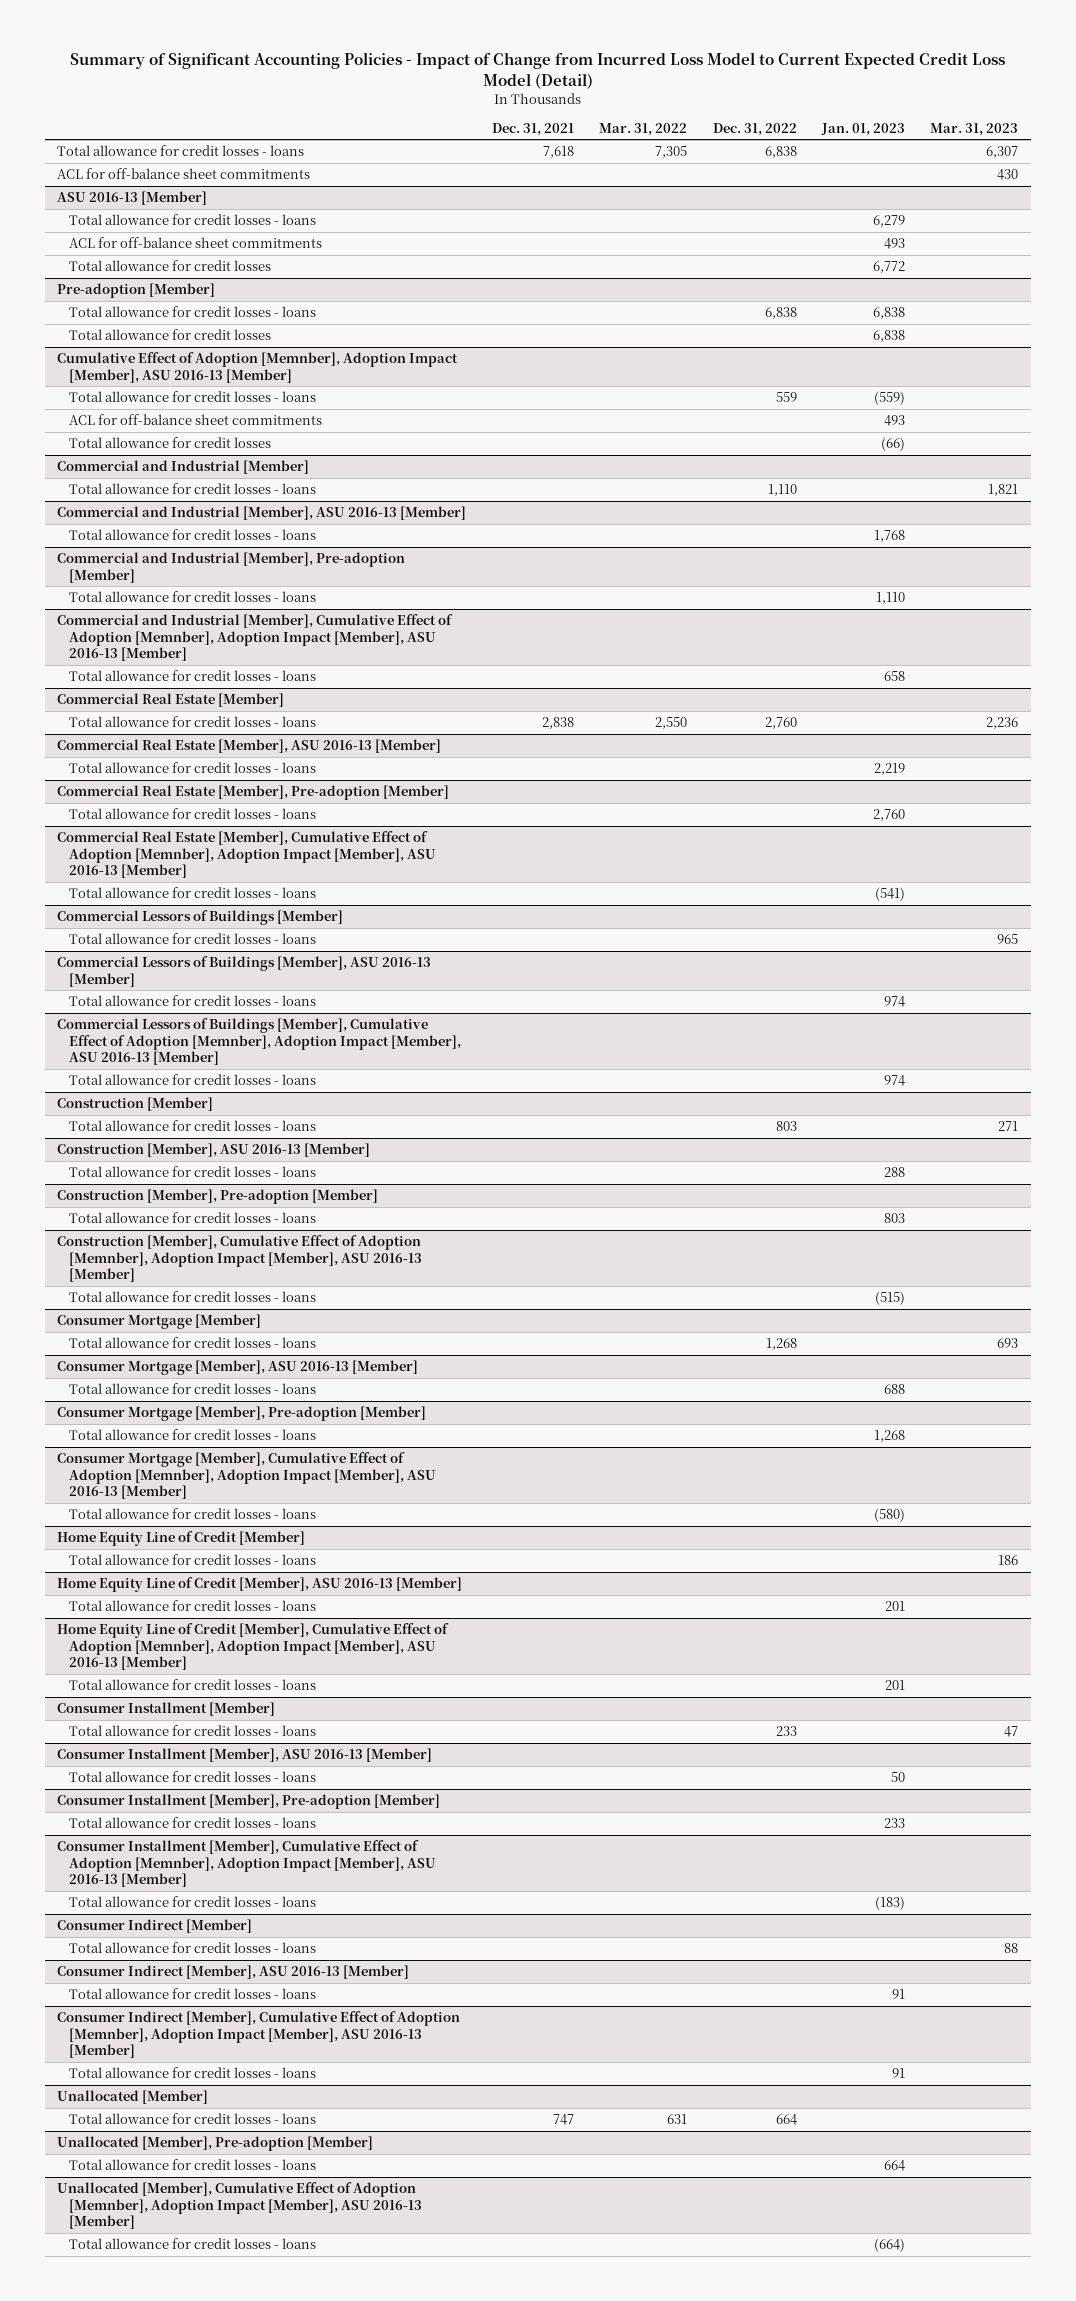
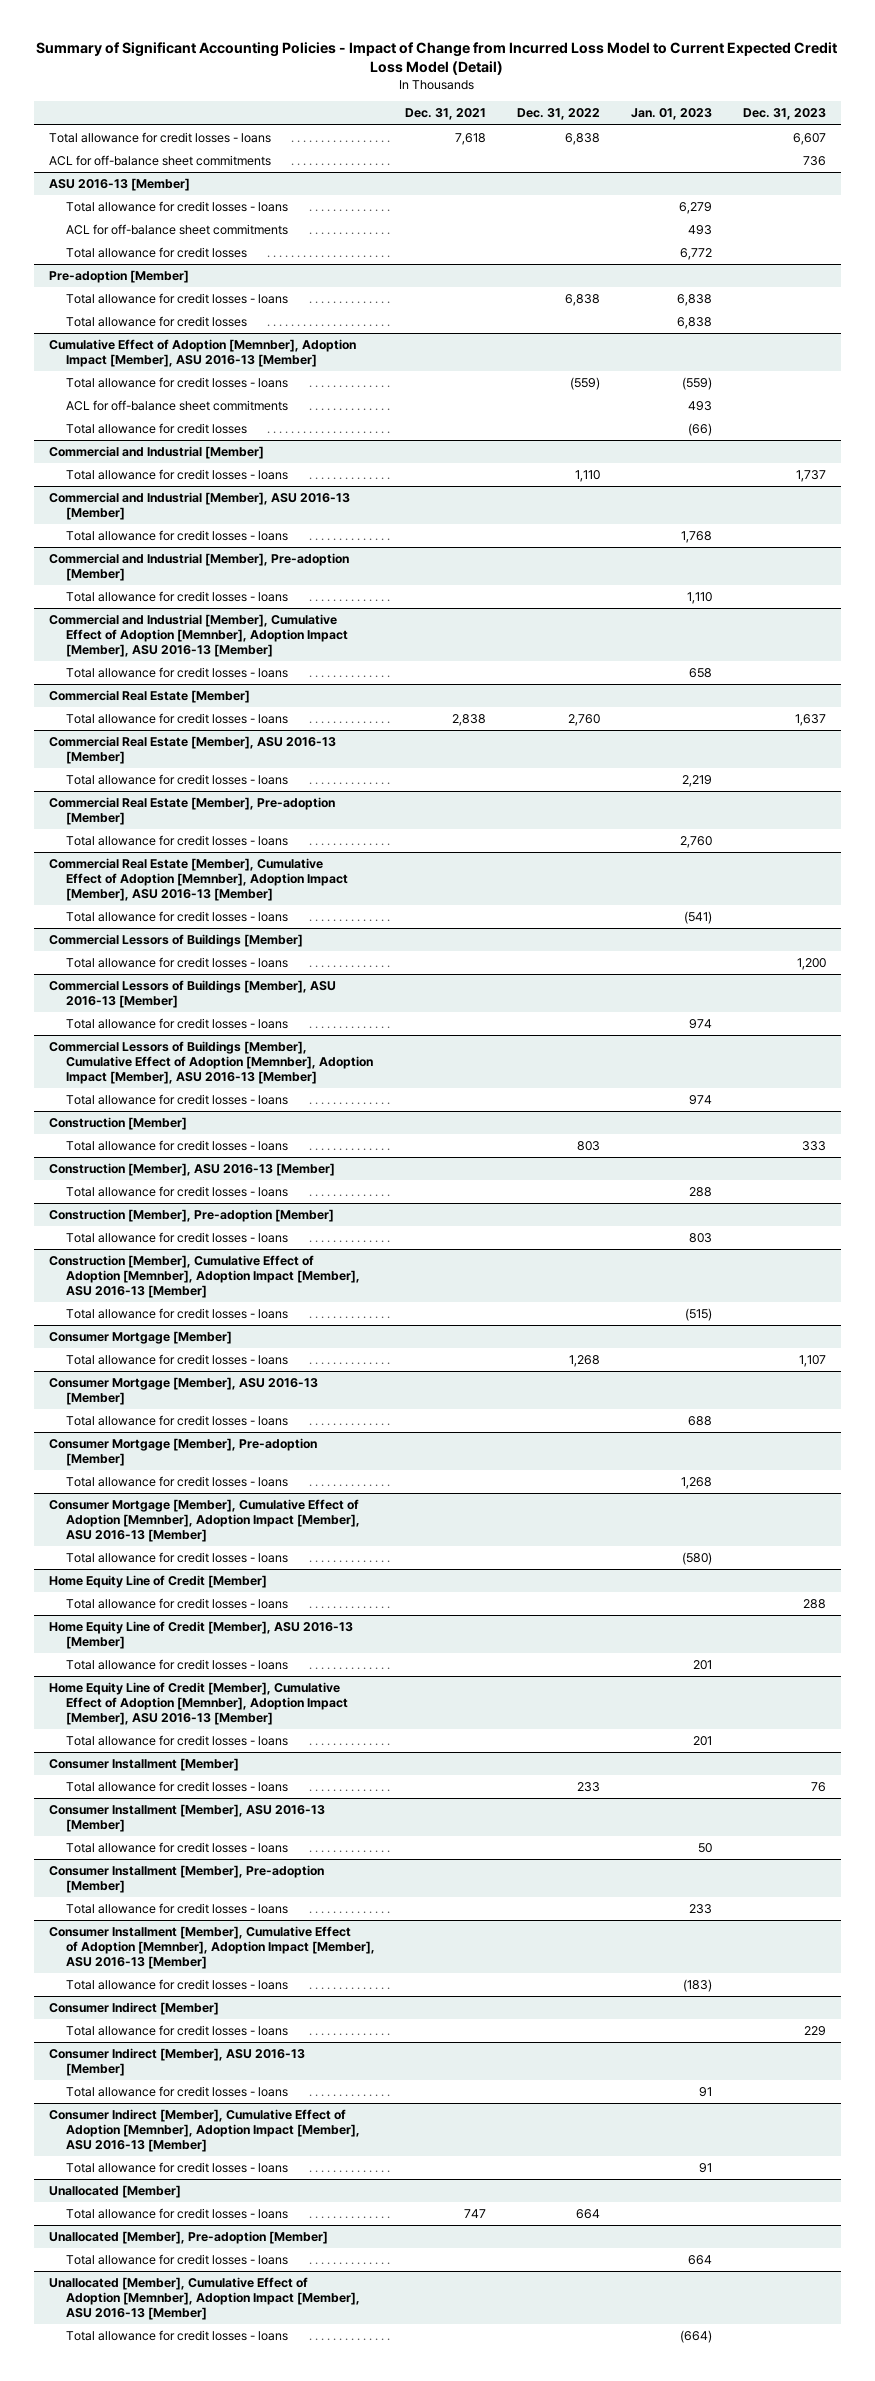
- | Dec. 31, 2021 | Mar. 31, 2022 | Dec. 31, 2022 | Jan. 01, 2023 | Mar. 31, 2023
+ | Dec. 31, 2021 | Dec. 31, 2022 | Jan. 01, 2023 | Dec. 31, 2023
@ Cumulative Effect of Adoption [Memnber], Adoption Impact [Member], ASU 2016-13 [Member]
- Total allowance for credit losses - loans | | | 559 | (559) |
+ Total allowance for credit losses - loans | | (559) | (559) |

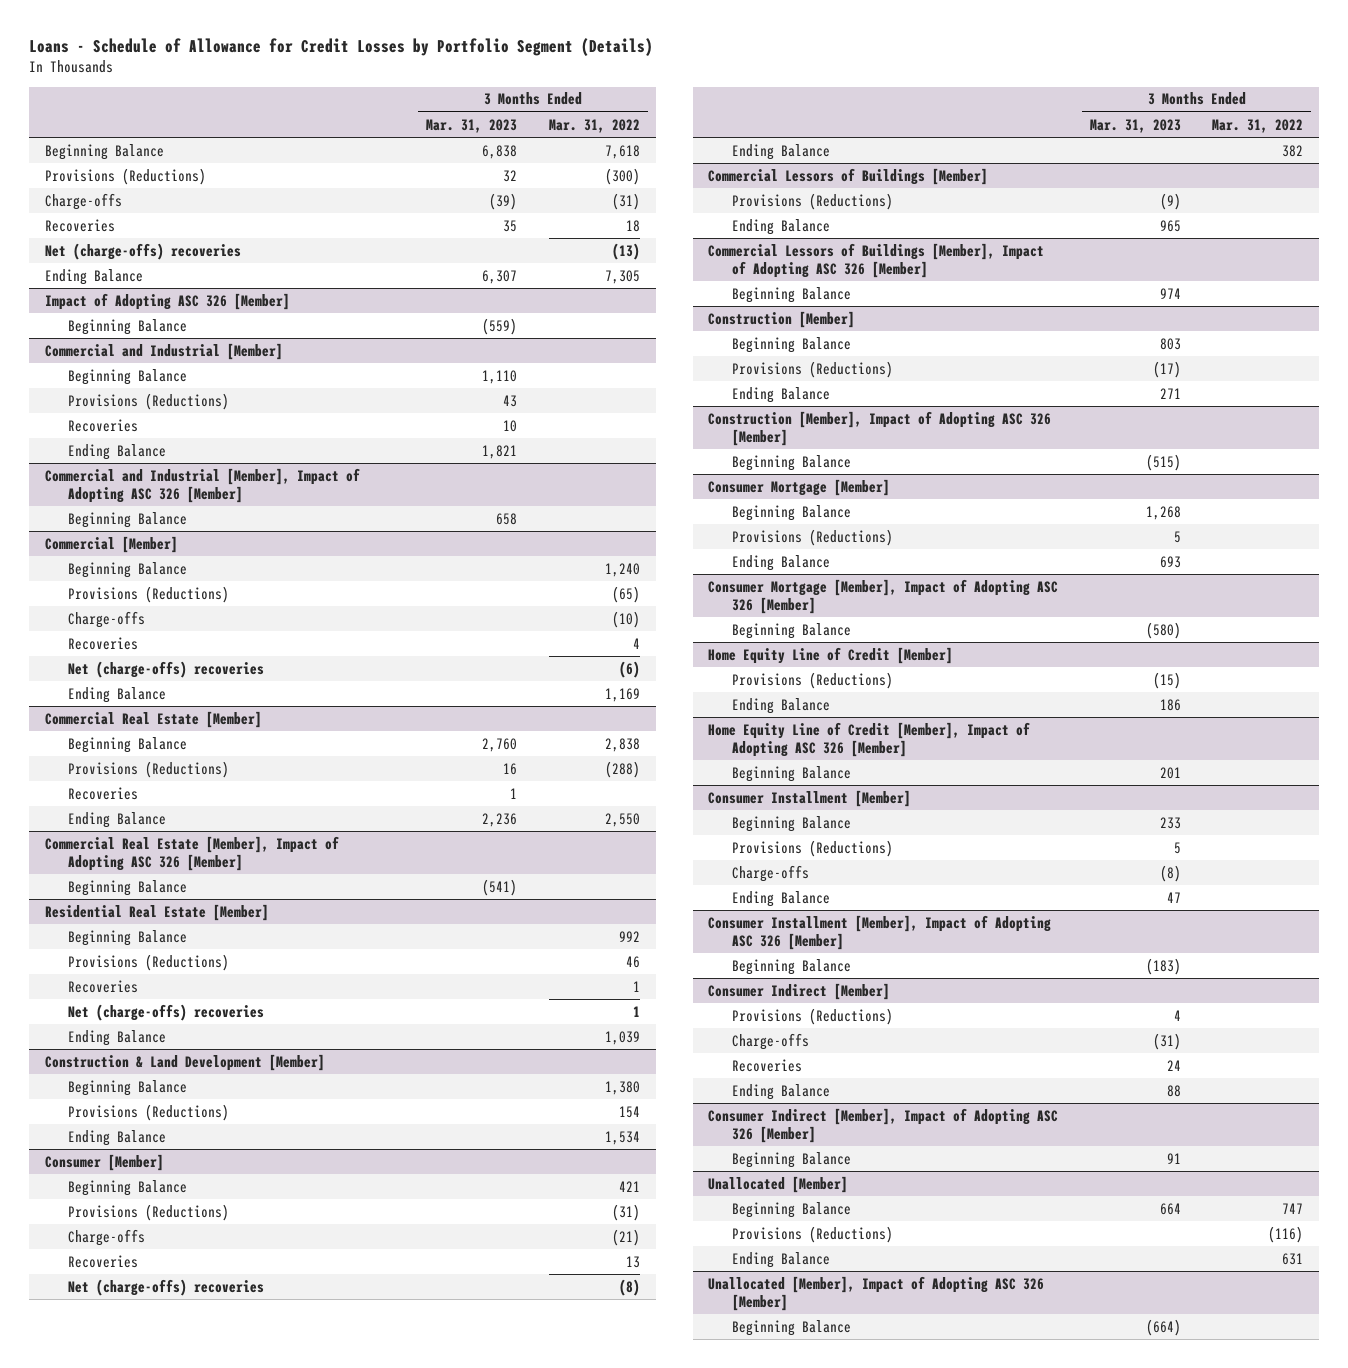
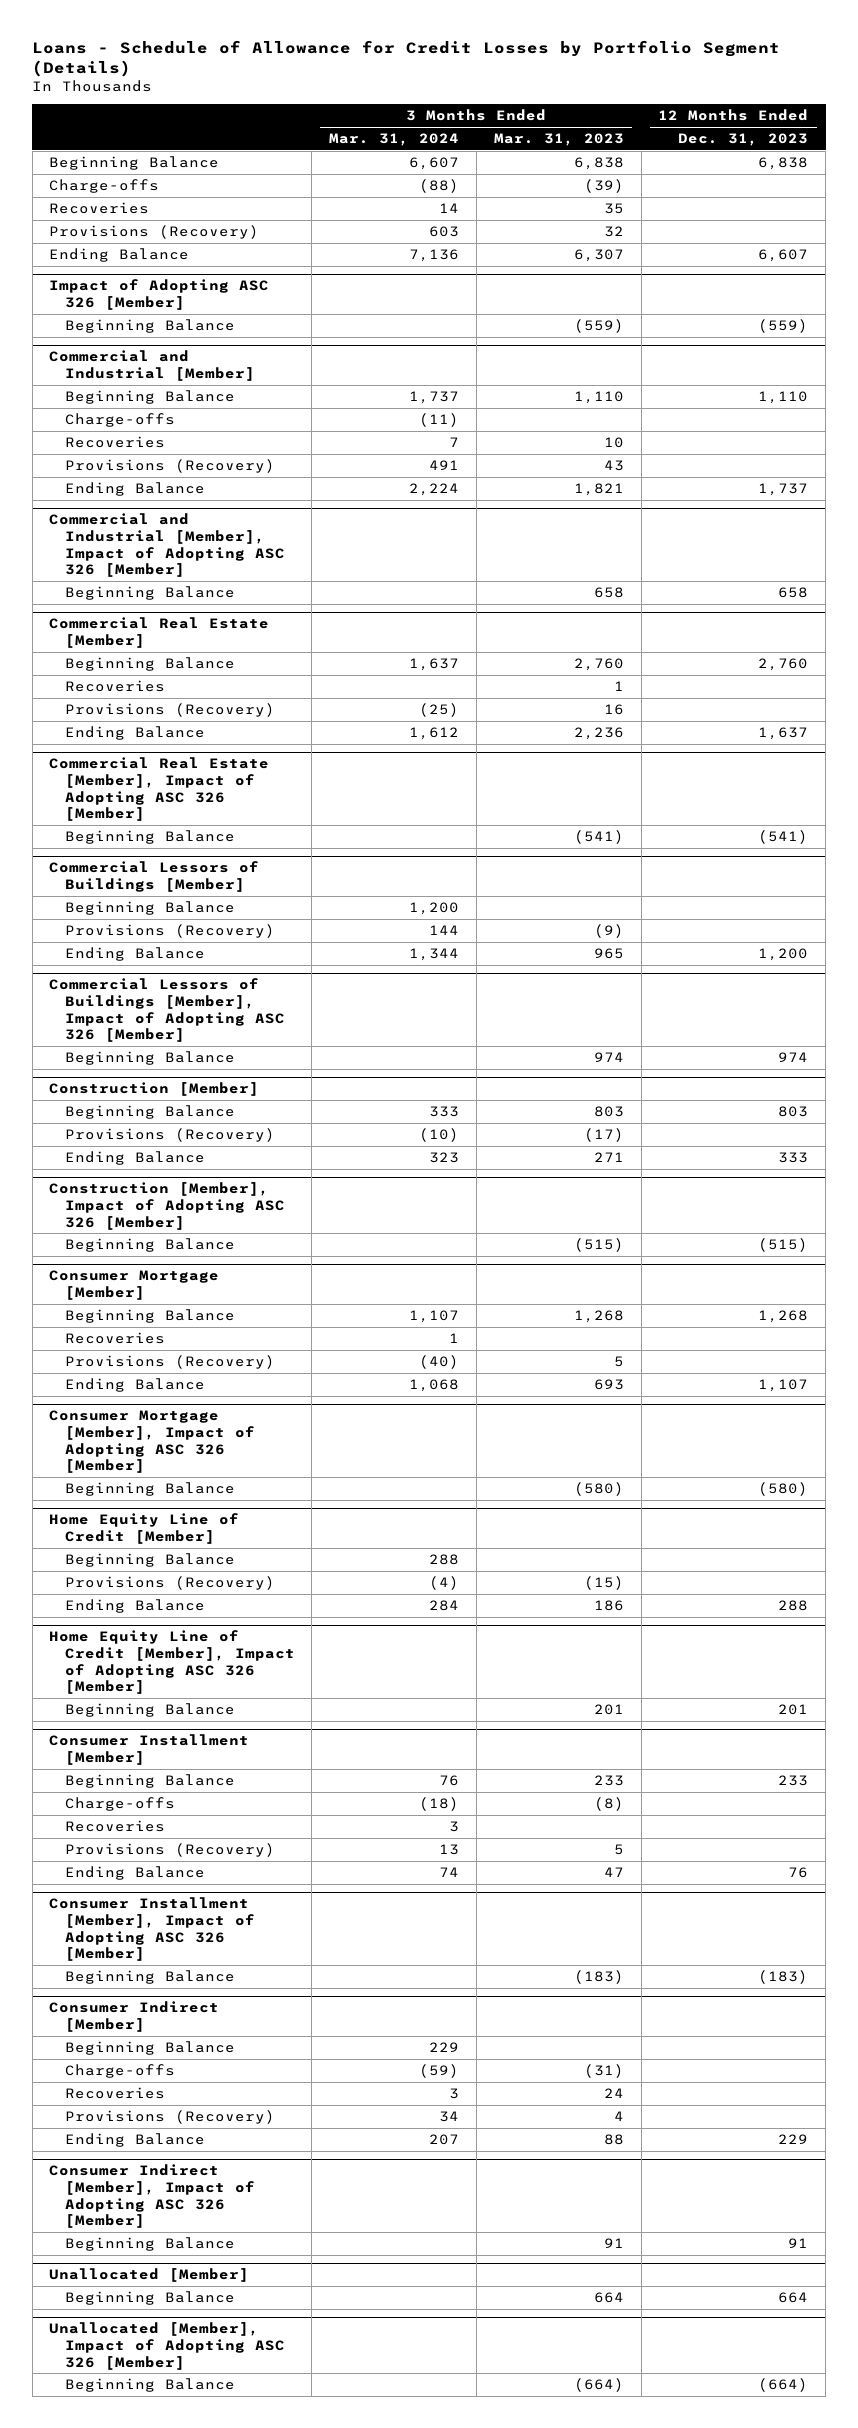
- | 3 Months Ended Mar. 31, 2023 | 3 Months Ended Mar. 31, 2022
+ | 3 Months Ended Mar. 31, 2024 | 3 Months Ended Mar. 31, 2023 | 12 Months Ended Dec. 31, 2023
- Provisions (Reductions) | 32 | (300)
- Net (charge-offs) recoveries | | (13)
+ Provisions (Recovery) | 603 | 32 |
@ Commercial and Industrial [Member]
- Provisions (Reductions) | 43 |
+ Charge-offs | (11) | |
+ Provisions (Recovery) | 491 | 43 |
- Commercial [Member]
- Beginning Balance | | 1,240
- Provisions (Reductions) | | (65)
- Charge-offs | | (10)
- Recoveries | | 4
- Net (charge-offs) recoveries | | (6)
- Ending Balance | | 1,169
@ Commercial Real Estate [Member]
- Provisions (Reductions) | 16 | (288)
+ Provisions (Recovery) | (25) | 16 |
- Residential Real Estate [Member]
- Beginning Balance | | 992
- Provisions (Reductions) | | 46
- Recoveries | | 1
- Net (charge-offs) recoveries | | 1
- Ending Balance | | 1,039
- Construction & Land Development [Member]
- Beginning Balance | | 1,380
- Provisions (Reductions) | | 154
- Ending Balance | | 1,534
- Consumer [Member]
- Beginning Balance | | 421
- Provisions (Reductions) | | (31)
- Charge-offs | | (21)
- Recoveries | | 13
- Net (charge-offs) recoveries | | (8)
- Ending Balance | | 382
@ Commercial Lessors of Buildings [Member]
- Provisions (Reductions) | (9) |
+ Beginning Balance | 1,200 | |
+ Provisions (Recovery) | 144 | (9) |
@ Construction [Member]
- Provisions (Reductions) | (17) |
+ Provisions (Recovery) | (10) | (17) |
@ Consumer Mortgage [Member]
- Provisions (Reductions) | 5 |
+ Recoveries | 1 | |
+ Provisions (Recovery) | (40) | 5 |
@ Home Equity Line of Credit [Member]
- Provisions (Reductions) | (15) |
+ Beginning Balance | 288 | |
+ Provisions (Recovery) | (4) | (15) |
@ Consumer Installment [Member]
- Provisions (Reductions) | 5 |
+ Recoveries | 3 | |
+ Provisions (Recovery) | 13 | 5 |
@ Consumer Indirect [Member]
- Provisions (Reductions) | 4 |
+ Beginning Balance | 229 | |
+ Provisions (Recovery) | 34 | 4 |
@ Unallocated [Member]
- Provisions (Reductions) | | (116)
- Ending Balance | | 631

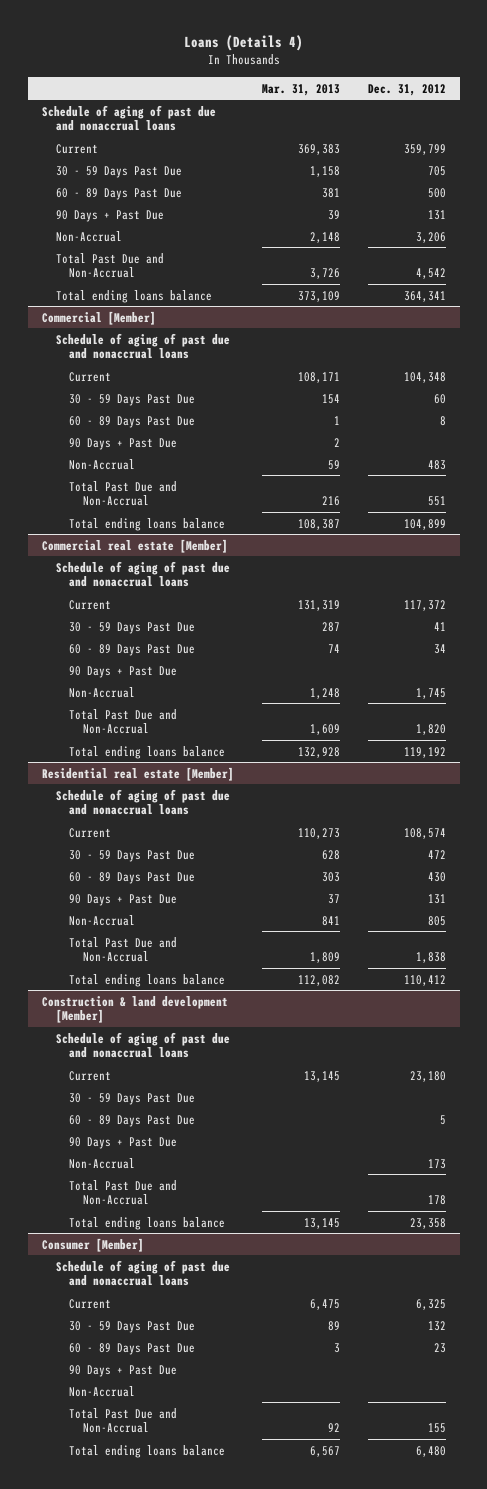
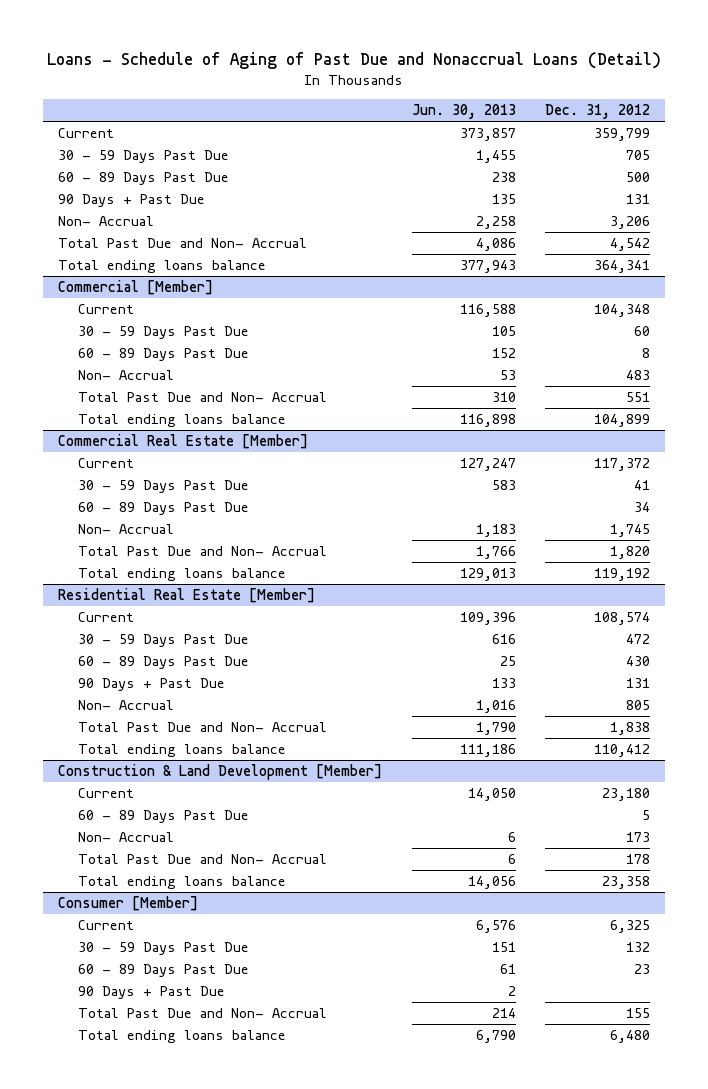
- Loans (Details 4)
+ Loans - Schedule of Aging of Past Due and Nonaccrual Loans (Detail)
- | Mar. 31, 2013 | Dec. 31, 2012
+ | Jun. 30, 2013 | Dec. 31, 2012
- Schedule of aging of past due and nonaccrual loans
- Non-Accrual | 2,148 | 3,206
- Total Past Due and Non-Accrual | 3,726 | 4,542
+ Non- Accrual | 2,258 | 3,206
+ Total Past Due and Non- Accrual | 4,086 | 4,542
@ Commercial [Member]
- Schedule of aging of past due and nonaccrual loans
- 90 Days + Past Due | 2 |
- Non-Accrual | 59 | 483
- Total Past Due and Non-Accrual | 216 | 551
+ Non- Accrual | 53 | 483
+ Total Past Due and Non- Accrual | 310 | 551
- Commercial real estate [Member]
- Schedule of aging of past due and nonaccrual loans
+ Commercial Real Estate [Member]
- 90 Days + Past Due
- Non-Accrual | 1,248 | 1,745
- Total Past Due and Non-Accrual | 1,609 | 1,820
+ Non- Accrual | 1,183 | 1,745
+ Total Past Due and Non- Accrual | 1,766 | 1,820
- Residential real estate [Member]
- Schedule of aging of past due and nonaccrual loans
+ Residential Real Estate [Member]
- Non-Accrual | 841 | 805
- Total Past Due and Non-Accrual | 1,809 | 1,838
+ Non- Accrual | 1,016 | 805
+ Total Past Due and Non- Accrual | 1,790 | 1,838
- Construction & land development [Member]
- Schedule of aging of past due and nonaccrual loans
+ Construction & Land Development [Member]
- 30 - 59 Days Past Due
- 90 Days + Past Due
- Non-Accrual | | 173
- Total Past Due and Non-Accrual | | 178
+ Non- Accrual | 6 | 173
+ Total Past Due and Non- Accrual | 6 | 178
@ Consumer [Member]
- Schedule of aging of past due and nonaccrual loans
- Non-Accrual
- Total Past Due and Non-Accrual | 92 | 155
+ Total Past Due and Non- Accrual | 214 | 155

